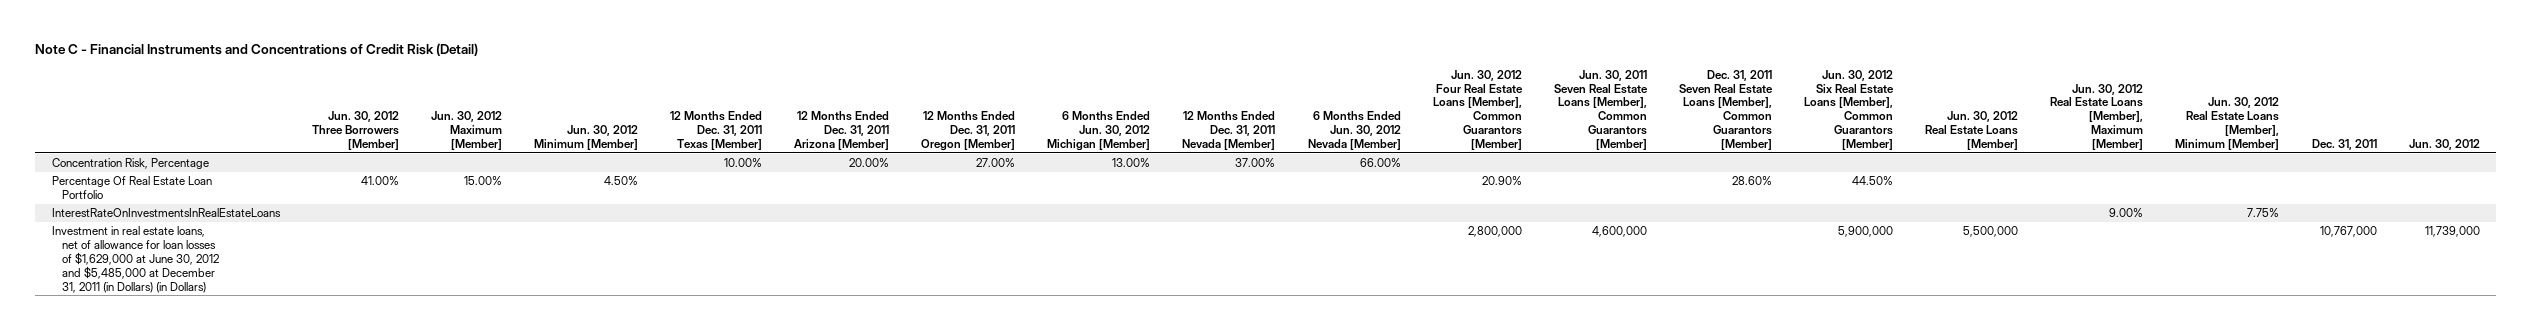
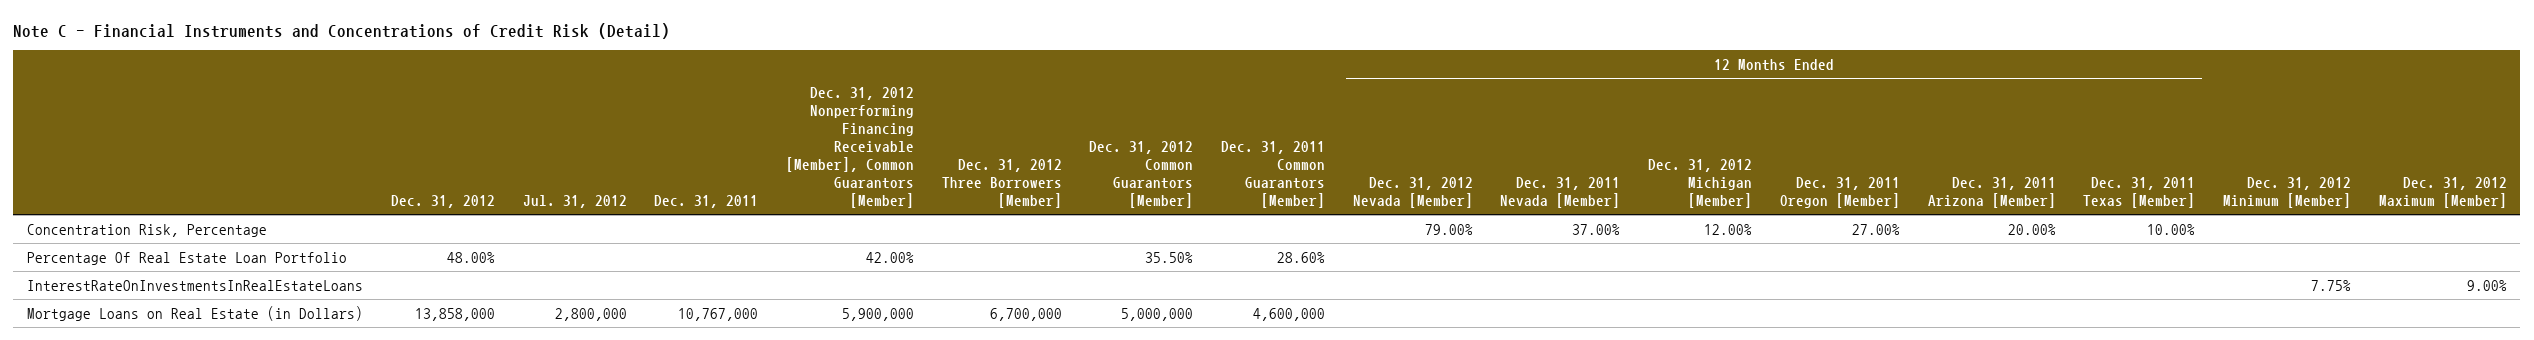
- | Jun. 30, 2012 Three Borrowers [Member] | Jun. 30, 2012 Maximum [Member] | Jun. 30, 2012 Minimum [Member] | 12 Months Ended Dec. 31, 2011 Texas [Member] | 12 Months Ended Dec. 31, 2011 Arizona [Member] | 12 Months Ended Dec. 31, 2011 Oregon [Member] | 6 Months Ended Jun. 30, 2012 Michigan [Member] | 12 Months Ended Dec. 31, 2011 Nevada [Member] | 6 Months Ended Jun. 30, 2012 Nevada [Member] | Jun. 30, 2012 Four Real Estate Loans [Member], Common Guarantors [Member] | Jun. 30, 2011 Seven Real Estate Loans [Member], Common Guarantors [Member] | Dec. 31, 2011 Seven Real Estate Loans [Member], Common Guarantors [Member] | Jun. 30, 2012 Six Real Estate Loans [Member], Common Guarantors [Member] | Jun. 30, 2012 Real Estate Loans [Member] | Jun. 30, 2012 Real Estate Loans [Member], Maximum [Member] | Jun. 30, 2012 Real Estate Loans [Member], Minimum [Member] | Dec. 31, 2011 | Jun. 30, 2012
+ | Dec. 31, 2012 | Jul. 31, 2012 | Dec. 31, 2011 | Dec. 31, 2012 Nonperforming Financing Receivable [Member], Common Guarantors [Member] | Dec. 31, 2012 Three Borrowers [Member] | Dec. 31, 2012 Common Guarantors [Member] | Dec. 31, 2011 Common Guarantors [Member] | 12 Months Ended Dec. 31, 2012 Nevada [Member] | 12 Months Ended Dec. 31, 2011 Nevada [Member] | 12 Months Ended Dec. 31, 2012 Michigan [Member] | 12 Months Ended Dec. 31, 2011 Oregon [Member] | 12 Months Ended Dec. 31, 2011 Arizona [Member] | 12 Months Ended Dec. 31, 2011 Texas [Member] | Dec. 31, 2012 Minimum [Member] | Dec. 31, 2012 Maximum [Member]
- Investment in real estate loans, net of allowance for loan losses of $1,629,000 at June 30, 2012 and $5,485,000 at December 31, 2011 (in Dollars) (in Dollars) | | | | | | | | | | 2,800,000 | 4,600,000 | | 5,900,000 | 5,500,000 | | | 10,767,000 | 11,739,000
+ Mortgage Loans on Real Estate (in Dollars) | 13,858,000 | 2,800,000 | 10,767,000 | 5,900,000 | 6,700,000 | 5,000,000 | 4,600,000 | | | | | | | |

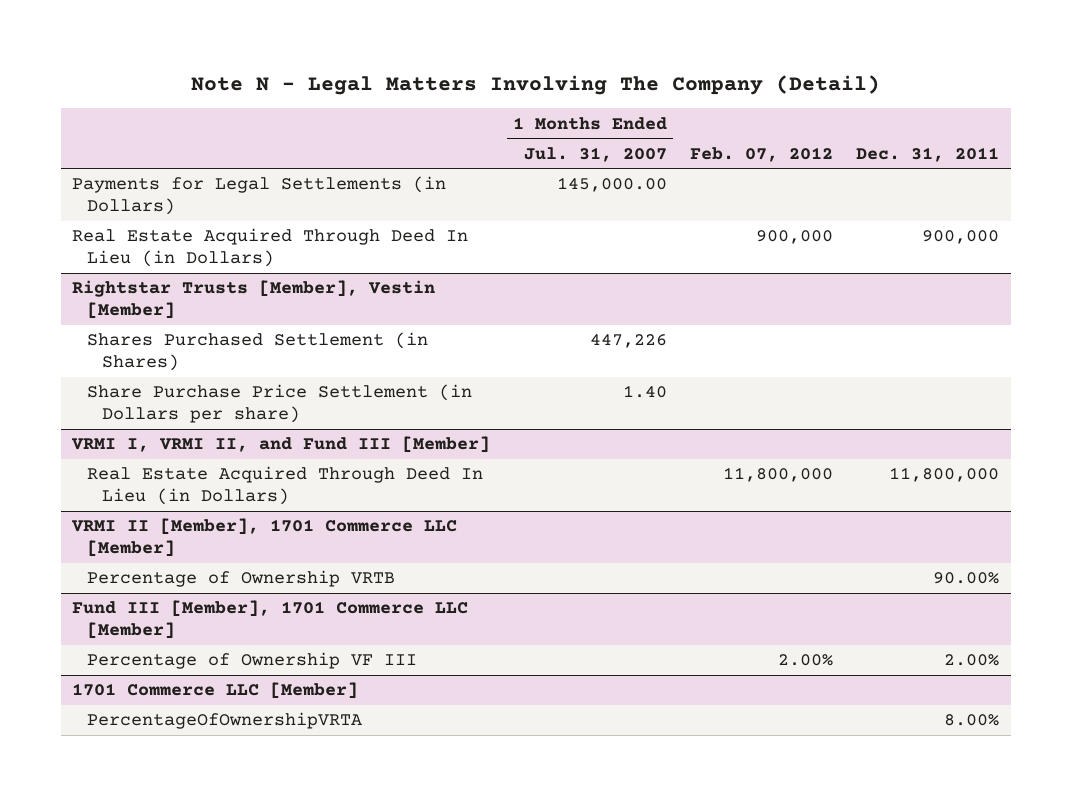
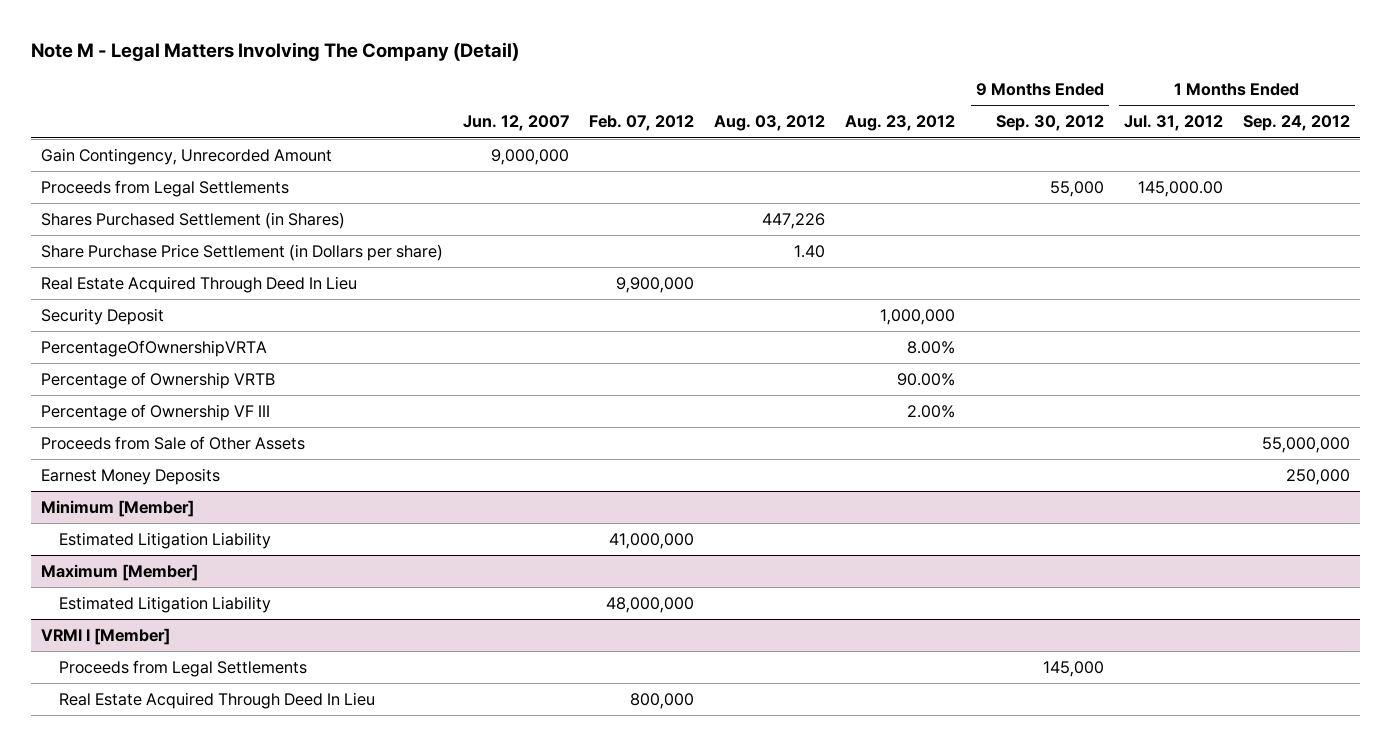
- Note N - Legal Matters Involving The Company (Detail)
+ Note M - Legal Matters Involving The Company (Detail)
- | 1 Months Ended Jul. 31, 2007 | Feb. 07, 2012 | Dec. 31, 2011
+ | Jun. 12, 2007 | Feb. 07, 2012 | Aug. 03, 2012 | Aug. 23, 2012 | 9 Months Ended Sep. 30, 2012 | 1 Months Ended Jul. 31, 2012 | 1 Months Ended Sep. 24, 2012
- Payments for Legal Settlements (in Dollars) | 145,000.00 | |
- Real Estate Acquired Through Deed In Lieu (in Dollars) | | 900,000 | 900,000
- Rightstar Trusts [Member], Vestin [Member]
- Shares Purchased Settlement (in Shares) | 447,226 | |
- Share Purchase Price Settlement (in Dollars per share) | 1.40 | |
- VRMI I, VRMI II, and Fund III [Member]
- Real Estate Acquired Through Deed In Lieu (in Dollars) | | 11,800,000 | 11,800,000
- VRMI II [Member], 1701 Commerce LLC [Member]
- Percentage of Ownership VRTB | | | 90.00%
- Fund III [Member], 1701 Commerce LLC [Member]
- Percentage of Ownership VF III | | 2.00% | 2.00%
- 1701 Commerce LLC [Member]
- PercentageOfOwnershipVRTA | | | 8.00%
+ Gain Contingency, Unrecorded Amount | 9,000,000 | | | | | |
+ Proceeds from Legal Settlements | | | | | 55,000 | 145,000.00 |
+ Shares Purchased Settlement (in Shares) | | | 447,226 | | | |
+ Share Purchase Price Settlement (in Dollars per share) | | | 1.40 | | | |
+ Real Estate Acquired Through Deed In Lieu | | 9,900,000 | | | | |
+ Security Deposit | | | | 1,000,000 | | |
+ PercentageOfOwnershipVRTA | | | | 8.00% | | |
+ Percentage of Ownership VRTB | | | | 90.00% | | |
+ Percentage of Ownership VF III | | | | 2.00% | | |
+ Proceeds from Sale of Other Assets | | | | | | | 55,000,000
+ Earnest Money Deposits | | | | | | | 250,000
+ Minimum [Member]
+ Estimated Litigation Liability | | 41,000,000 | | | | |
+ Maximum [Member]
+ Estimated Litigation Liability | | 48,000,000 | | | | |
+ VRMI I [Member]
+ Proceeds from Legal Settlements | | | | | 145,000 | |
+ Real Estate Acquired Through Deed In Lieu | | 800,000 | | | | |

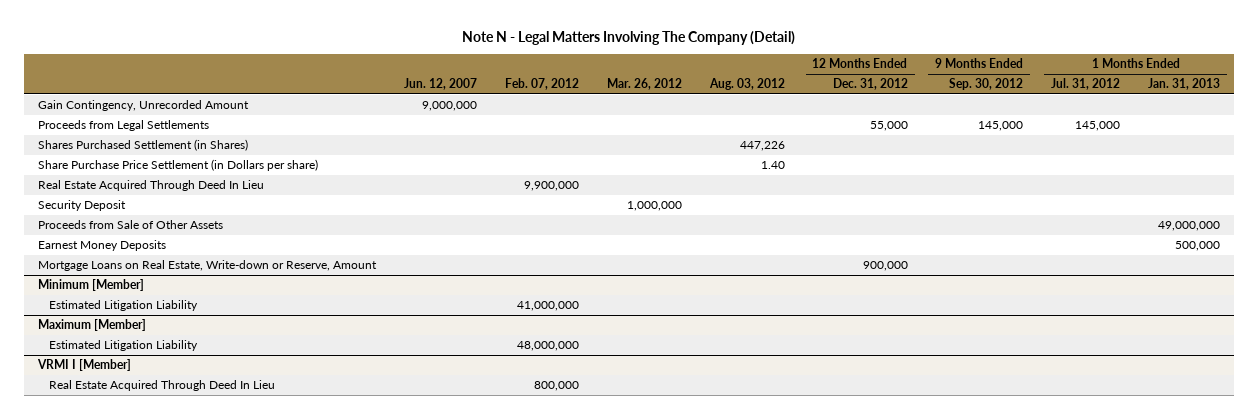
- Note M - Legal Matters Involving The Company (Detail)
+ Note N - Legal Matters Involving The Company (Detail)
- | Jun. 12, 2007 | Feb. 07, 2012 | Aug. 03, 2012 | Aug. 23, 2012 | 9 Months Ended Sep. 30, 2012 | 1 Months Ended Jul. 31, 2012 | 1 Months Ended Sep. 24, 2012
+ | Jun. 12, 2007 | Feb. 07, 2012 | Mar. 26, 2012 | Aug. 03, 2012 | 12 Months Ended Dec. 31, 2012 | 9 Months Ended Sep. 30, 2012 | 1 Months Ended Jul. 31, 2012 | 1 Months Ended Jan. 31, 2013
- Proceeds from Legal Settlements | | | | | 55,000 | 145,000.00 |
+ Proceeds from Legal Settlements | | | | | 55,000 | 145,000 | 145,000 |
- PercentageOfOwnershipVRTA | | | | 8.00% | | |
- Percentage of Ownership VRTB | | | | 90.00% | | |
- Percentage of Ownership VF III | | | | 2.00% | | |
+ Mortgage Loans on Real Estate, Write-down or Reserve, Amount | | | | | 900,000 | | |
@ VRMI I [Member]
- Proceeds from Legal Settlements | | | | | 145,000 | |

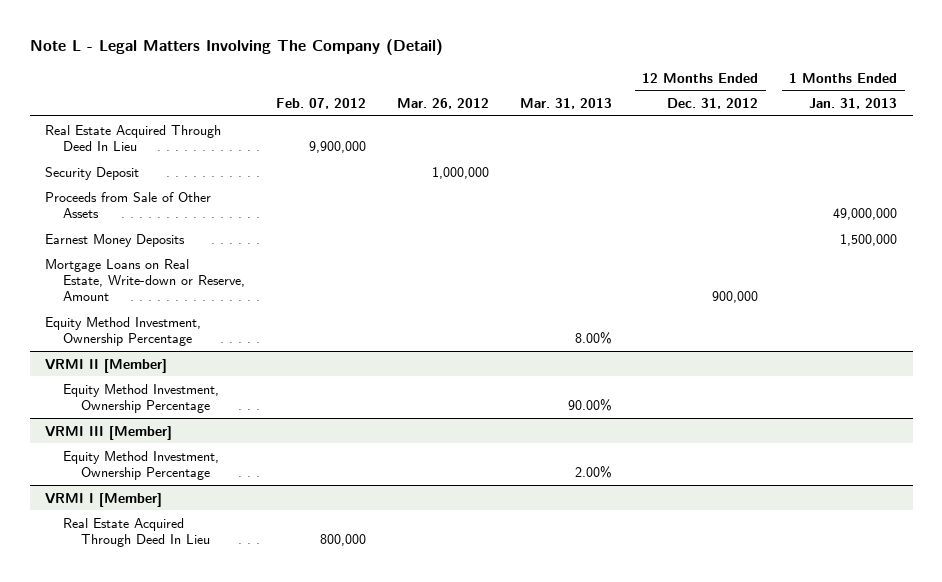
- Note N - Legal Matters Involving The Company (Detail)
+ Note L - Legal Matters Involving The Company (Detail)
- | Jun. 12, 2007 | Feb. 07, 2012 | Mar. 26, 2012 | Aug. 03, 2012 | 12 Months Ended Dec. 31, 2012 | 9 Months Ended Sep. 30, 2012 | 1 Months Ended Jul. 31, 2012 | 1 Months Ended Jan. 31, 2013
+ | Feb. 07, 2012 | Mar. 26, 2012 | Mar. 31, 2013 | 12 Months Ended Dec. 31, 2012 | 1 Months Ended Jan. 31, 2013
- Gain Contingency, Unrecorded Amount | 9,000,000 | | | | | | |
- Proceeds from Legal Settlements | | | | | 55,000 | 145,000 | 145,000 |
- Shares Purchased Settlement (in Shares) | | | | 447,226 | | | |
- Share Purchase Price Settlement (in Dollars per share) | | | | 1.40 | | | |
- Earnest Money Deposits | | | | | | | | 500,000
+ Earnest Money Deposits | | | | | 1,500,000
- Minimum [Member]
- Estimated Litigation Liability | | 41,000,000 | | | | | |
- Maximum [Member]
- Estimated Litigation Liability | | 48,000,000 | | | | | |
+ Equity Method Investment, Ownership Percentage | | | 8.00% | |
+ VRMI II [Member]
+ Equity Method Investment, Ownership Percentage | | | 90.00% | |
+ VRMI III [Member]
+ Equity Method Investment, Ownership Percentage | | | 2.00% | |

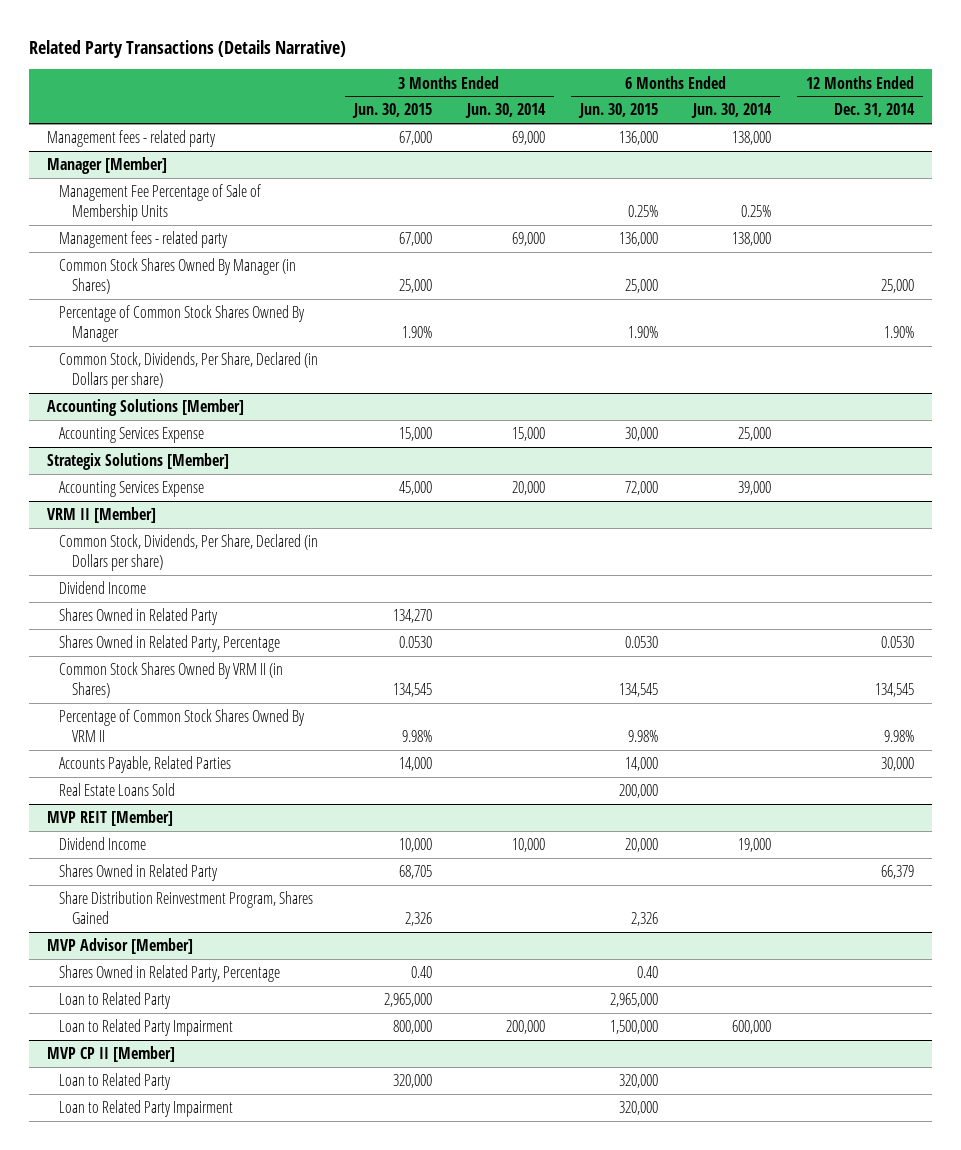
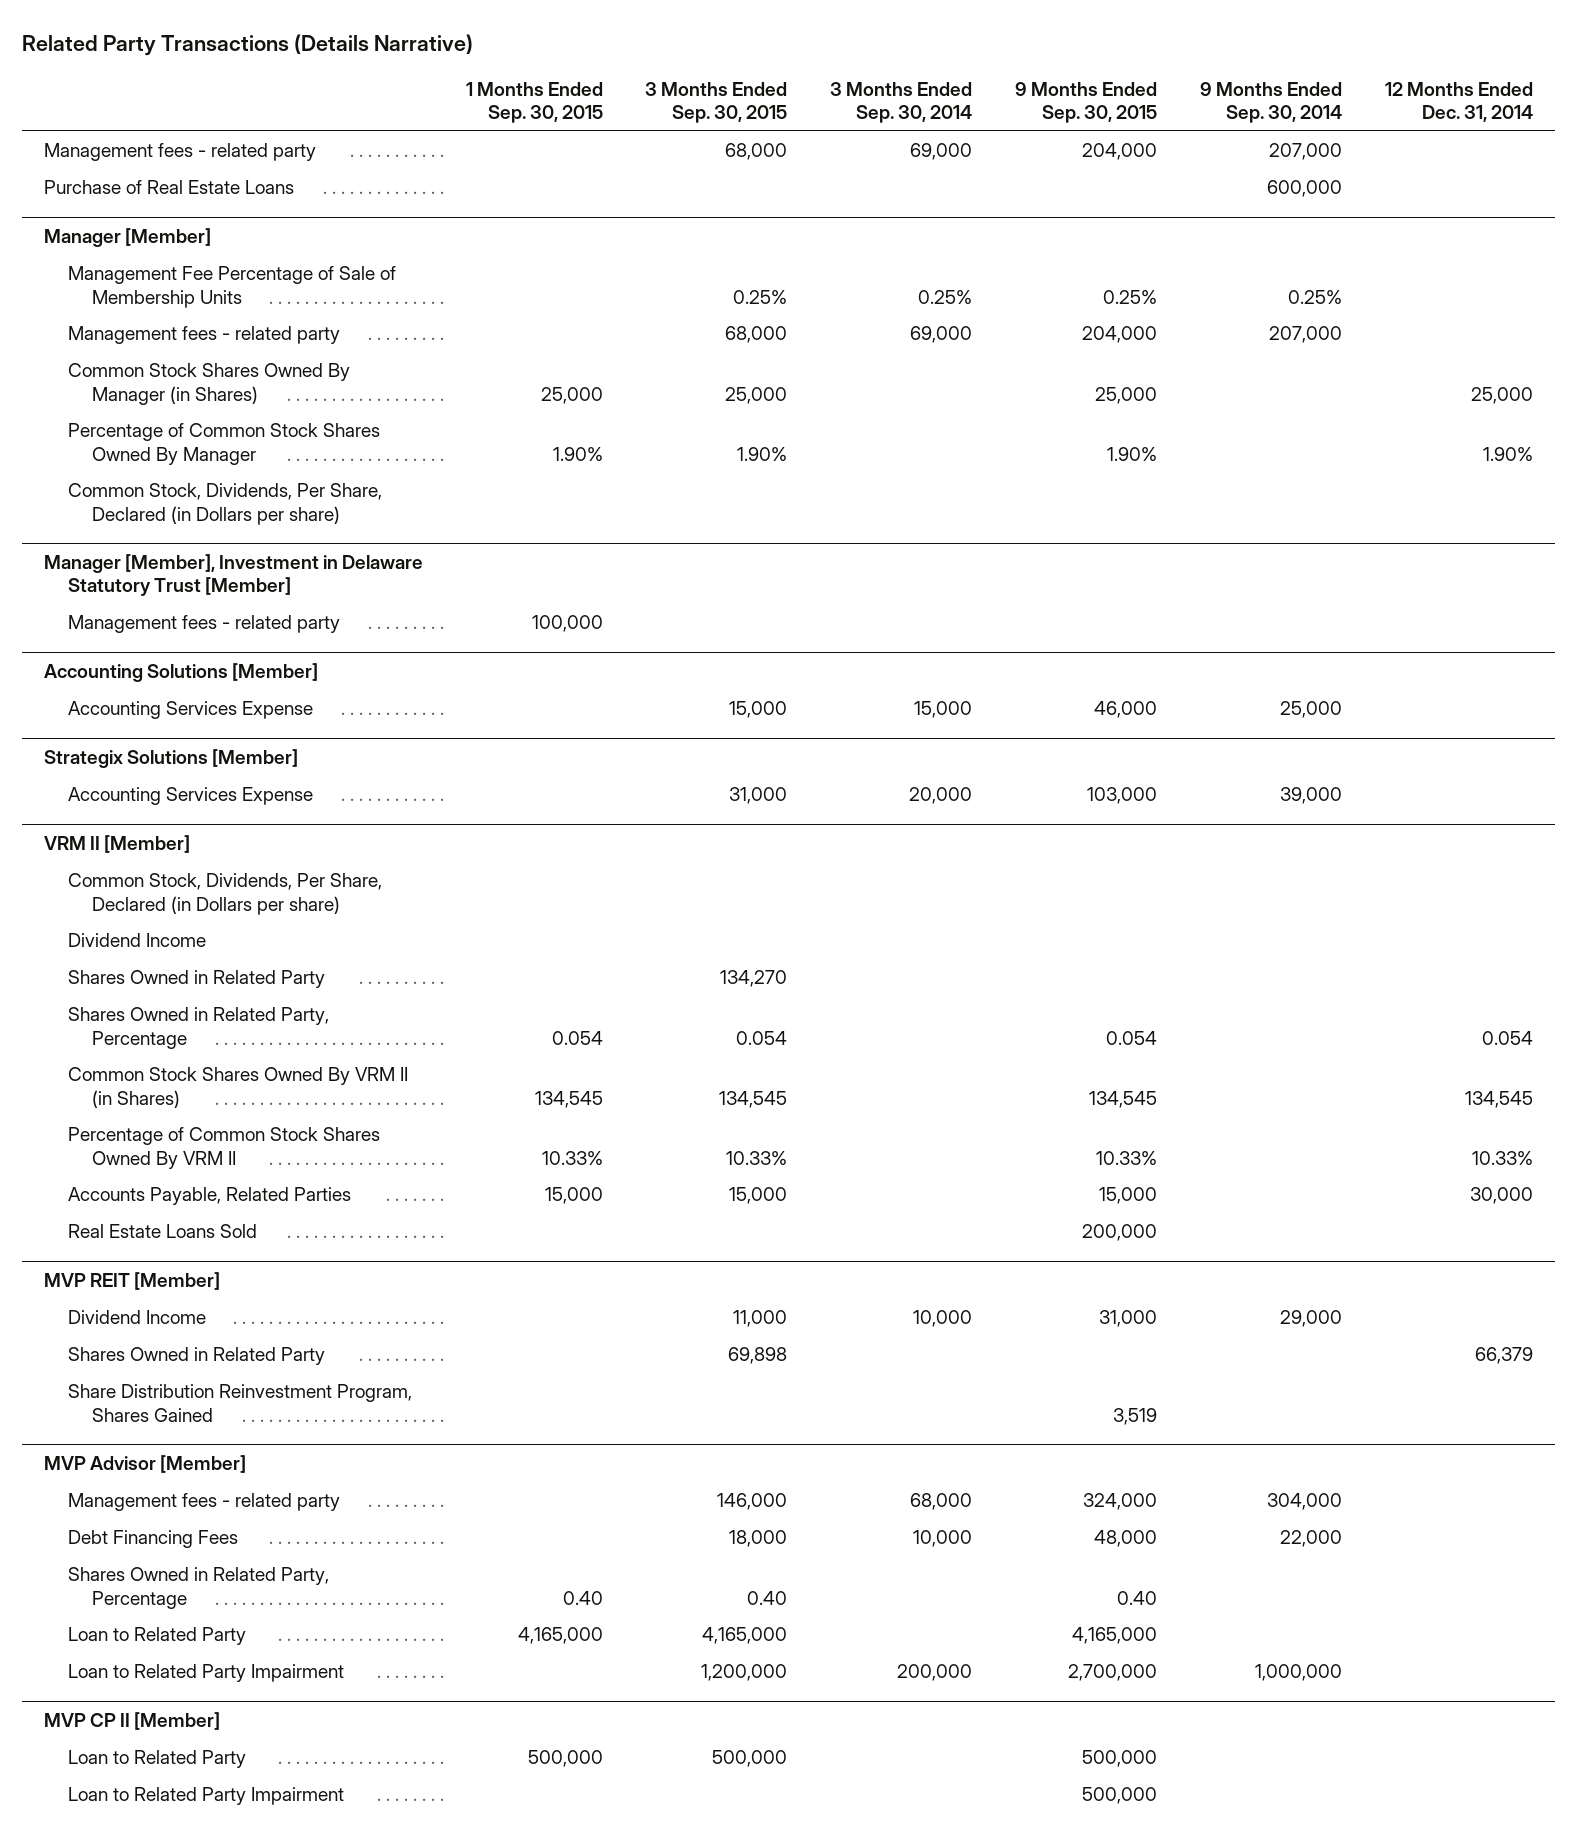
- | 3 Months Ended Jun. 30, 2015 | 3 Months Ended Jun. 30, 2014 | 6 Months Ended Jun. 30, 2015 | 6 Months Ended Jun. 30, 2014 | 12 Months Ended Dec. 31, 2014
+ | 1 Months Ended Sep. 30, 2015 | 3 Months Ended Sep. 30, 2015 | 3 Months Ended Sep. 30, 2014 | 9 Months Ended Sep. 30, 2015 | 9 Months Ended Sep. 30, 2014 | 12 Months Ended Dec. 31, 2014
+ Purchase of Real Estate Loans | | | | | 600,000 |
+ Manager [Member], Investment in Delaware Statutory Trust [Member]
+ Management fees - related party | 100,000 | | | | |
@ VRM II [Member]
- Shares Owned in Related Party, Percentage | 0.0530 | | 0.0530 | | 0.0530
+ Shares Owned in Related Party, Percentage | 0.054 | 0.054 | | 0.054 | | 0.054
- Percentage of Common Stock Shares Owned By VRM II | 9.98% | | 9.98% | | 9.98%
+ Percentage of Common Stock Shares Owned By VRM II | 10.33% | 10.33% | | 10.33% | | 10.33%
@ MVP Advisor [Member]
+ Management fees - related party | | 146,000 | 68,000 | 324,000 | 304,000 |
+ Debt Financing Fees | | 18,000 | 10,000 | 48,000 | 22,000 |

